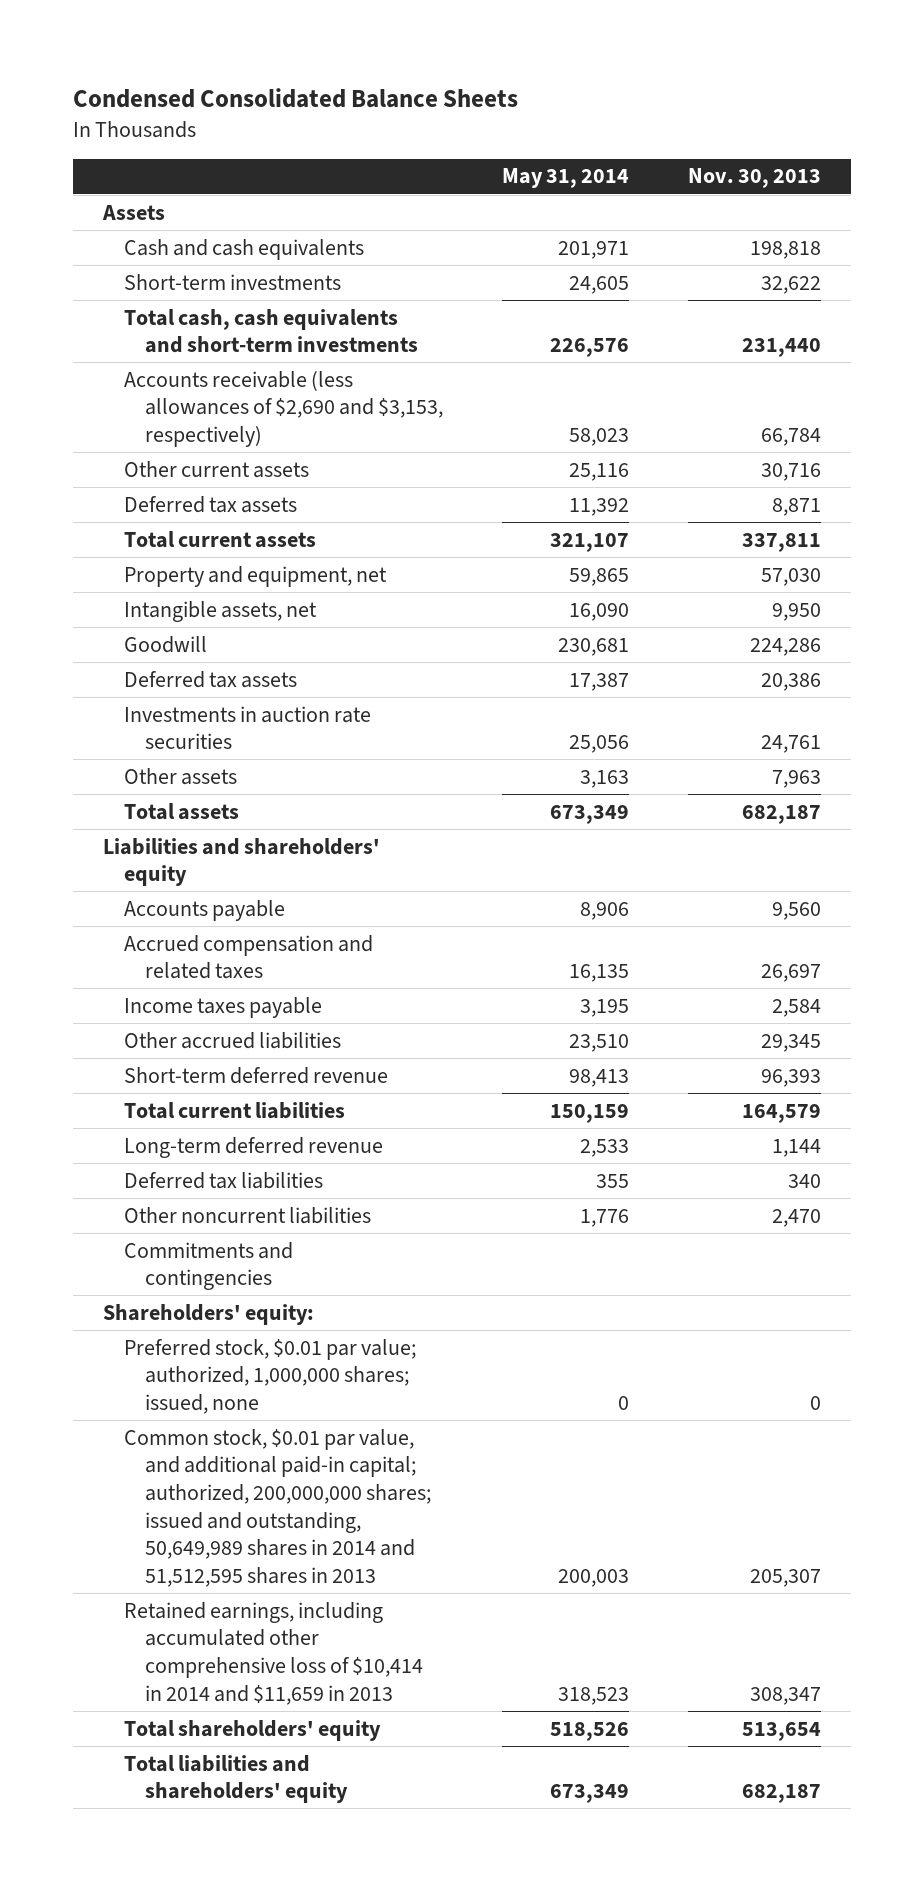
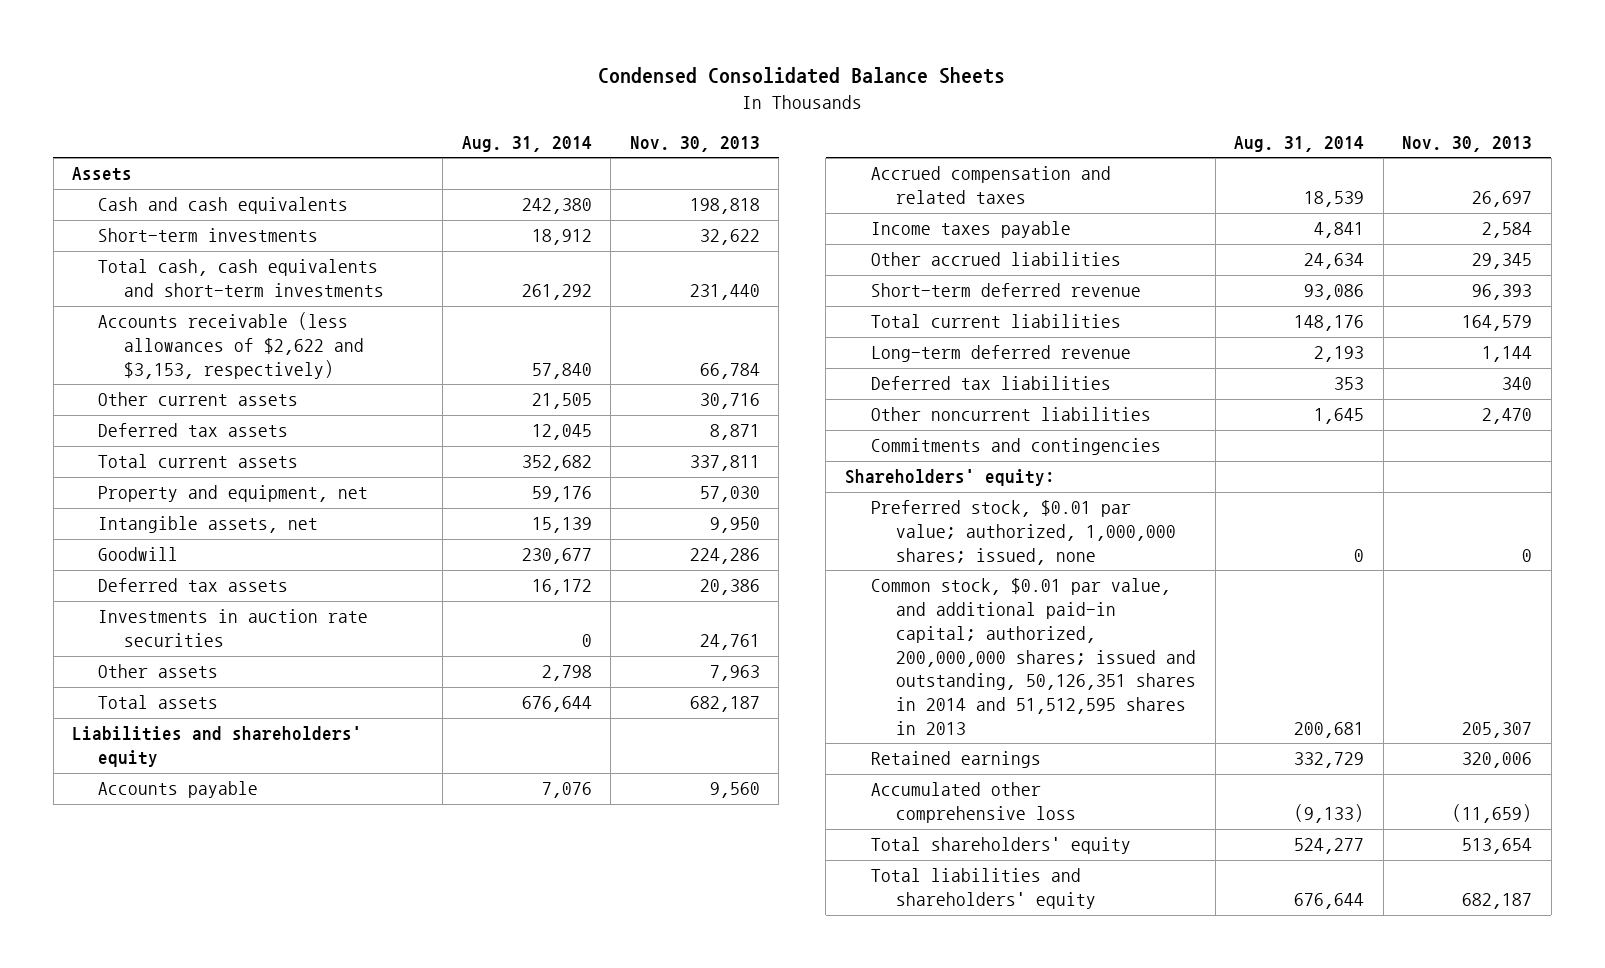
- | May 31, 2014 | Nov. 30, 2013
+ | Aug. 31, 2014 | Nov. 30, 2013
- Accounts receivable (less allowances of $2,690 and $3,153, respectively) | 58,023 | 66,784
+ Accounts receivable (less allowances of $2,622 and $3,153, respectively) | 57,840 | 66,784
- Common stock, $0.01 par value, and additional paid-in capital; authorized, 200,000,000 shares; issued and outstanding, 50,649,989 shares in 2014 and 51,512,595 shares in 2013 | 200,003 | 205,307
- Retained earnings, including accumulated other comprehensive loss of $10,414 in 2014 and $11,659 in 2013 | 318,523 | 308,347
+ Common stock, $0.01 par value, and additional paid-in capital; authorized, 200,000,000 shares; issued and outstanding, 50,126,351 shares in 2014 and 51,512,595 shares in 2013 | 200,681 | 205,307
+ Retained earnings | 332,729 | 320,006
+ Accumulated other comprehensive loss | (9,133) | (11,659)

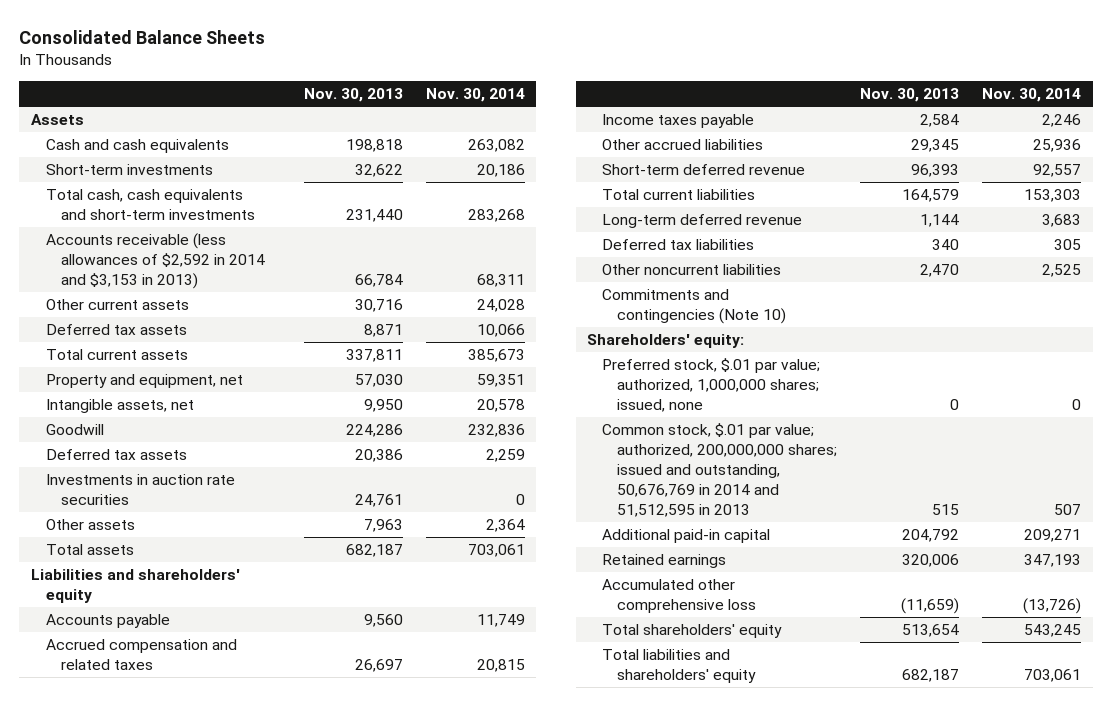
- Condensed Consolidated Balance Sheets
+ Consolidated Balance Sheets
- | Aug. 31, 2014 | Nov. 30, 2013
+ | Nov. 30, 2013 | Nov. 30, 2014
- Accounts receivable (less allowances of $2,622 and $3,153, respectively) | 57,840 | 66,784
+ Accounts receivable (less allowances of $2,592 in 2014 and $3,153 in 2013) | 66,784 | 68,311
- Commitments and contingencies
+ Commitments and contingencies (Note 10)
- Preferred stock, $0.01 par value; authorized, 1,000,000 shares; issued, none | 0 | 0
- Common stock, $0.01 par value, and additional paid-in capital; authorized, 200,000,000 shares; issued and outstanding, 50,126,351 shares in 2014 and 51,512,595 shares in 2013 | 200,681 | 205,307
+ Preferred stock, $.01 par value; authorized, 1,000,000 shares; issued, none | 0 | 0
+ Common stock, $.01 par value; authorized, 200,000,000 shares; issued and outstanding, 50,676,769 in 2014 and 51,512,595 in 2013 | 515 | 507
+ Additional paid-in capital | 204,792 | 209,271

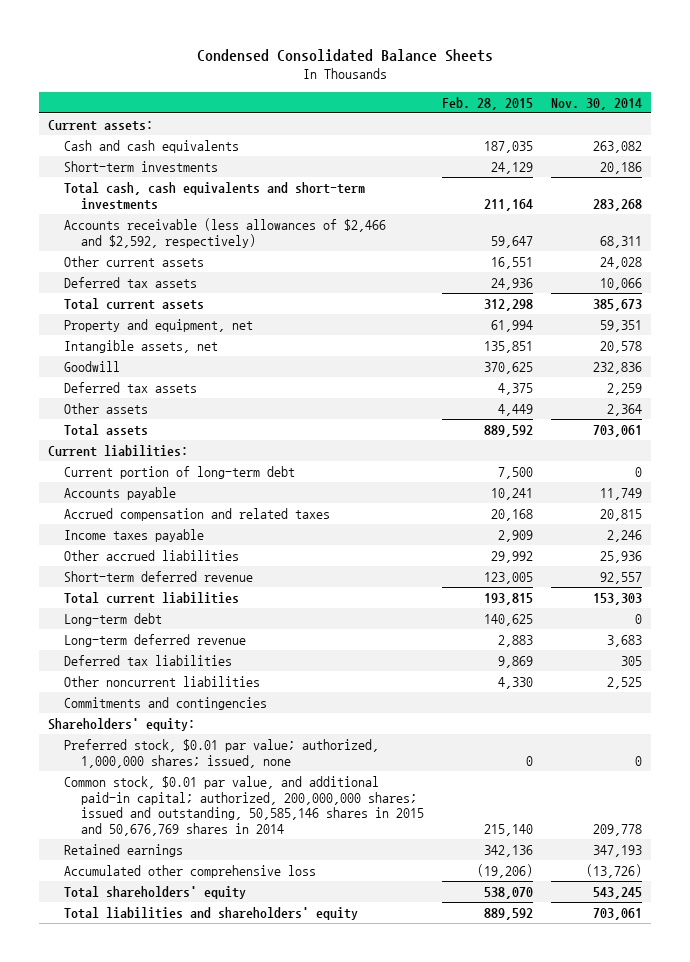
- Consolidated Balance Sheets
+ Condensed Consolidated Balance Sheets
- | Nov. 30, 2013 | Nov. 30, 2014
+ | Feb. 28, 2015 | Nov. 30, 2014
- Assets
+ Current assets:
- Accounts receivable (less allowances of $2,592 in 2014 and $3,153 in 2013) | 66,784 | 68,311
+ Accounts receivable (less allowances of $2,466 and $2,592, respectively) | 59,647 | 68,311
- Investments in auction rate securities | 24,761 | 0
- Liabilities and shareholders' equity
+ Current liabilities:
+ Current portion of long-term debt | 7,500 | 0
+ Long-term debt | 140,625 | 0
- Commitments and contingencies (Note 10)
+ Commitments and contingencies
- Preferred stock, $.01 par value; authorized, 1,000,000 shares; issued, none | 0 | 0
- Common stock, $.01 par value; authorized, 200,000,000 shares; issued and outstanding, 50,676,769 in 2014 and 51,512,595 in 2013 | 515 | 507
- Additional paid-in capital | 204,792 | 209,271
+ Preferred stock, $0.01 par value; authorized, 1,000,000 shares; issued, none | 0 | 0
+ Common stock, $0.01 par value, and additional paid-in capital; authorized, 200,000,000 shares; issued and outstanding, 50,585,146 shares in 2015 and 50,676,769 shares in 2014 | 215,140 | 209,778

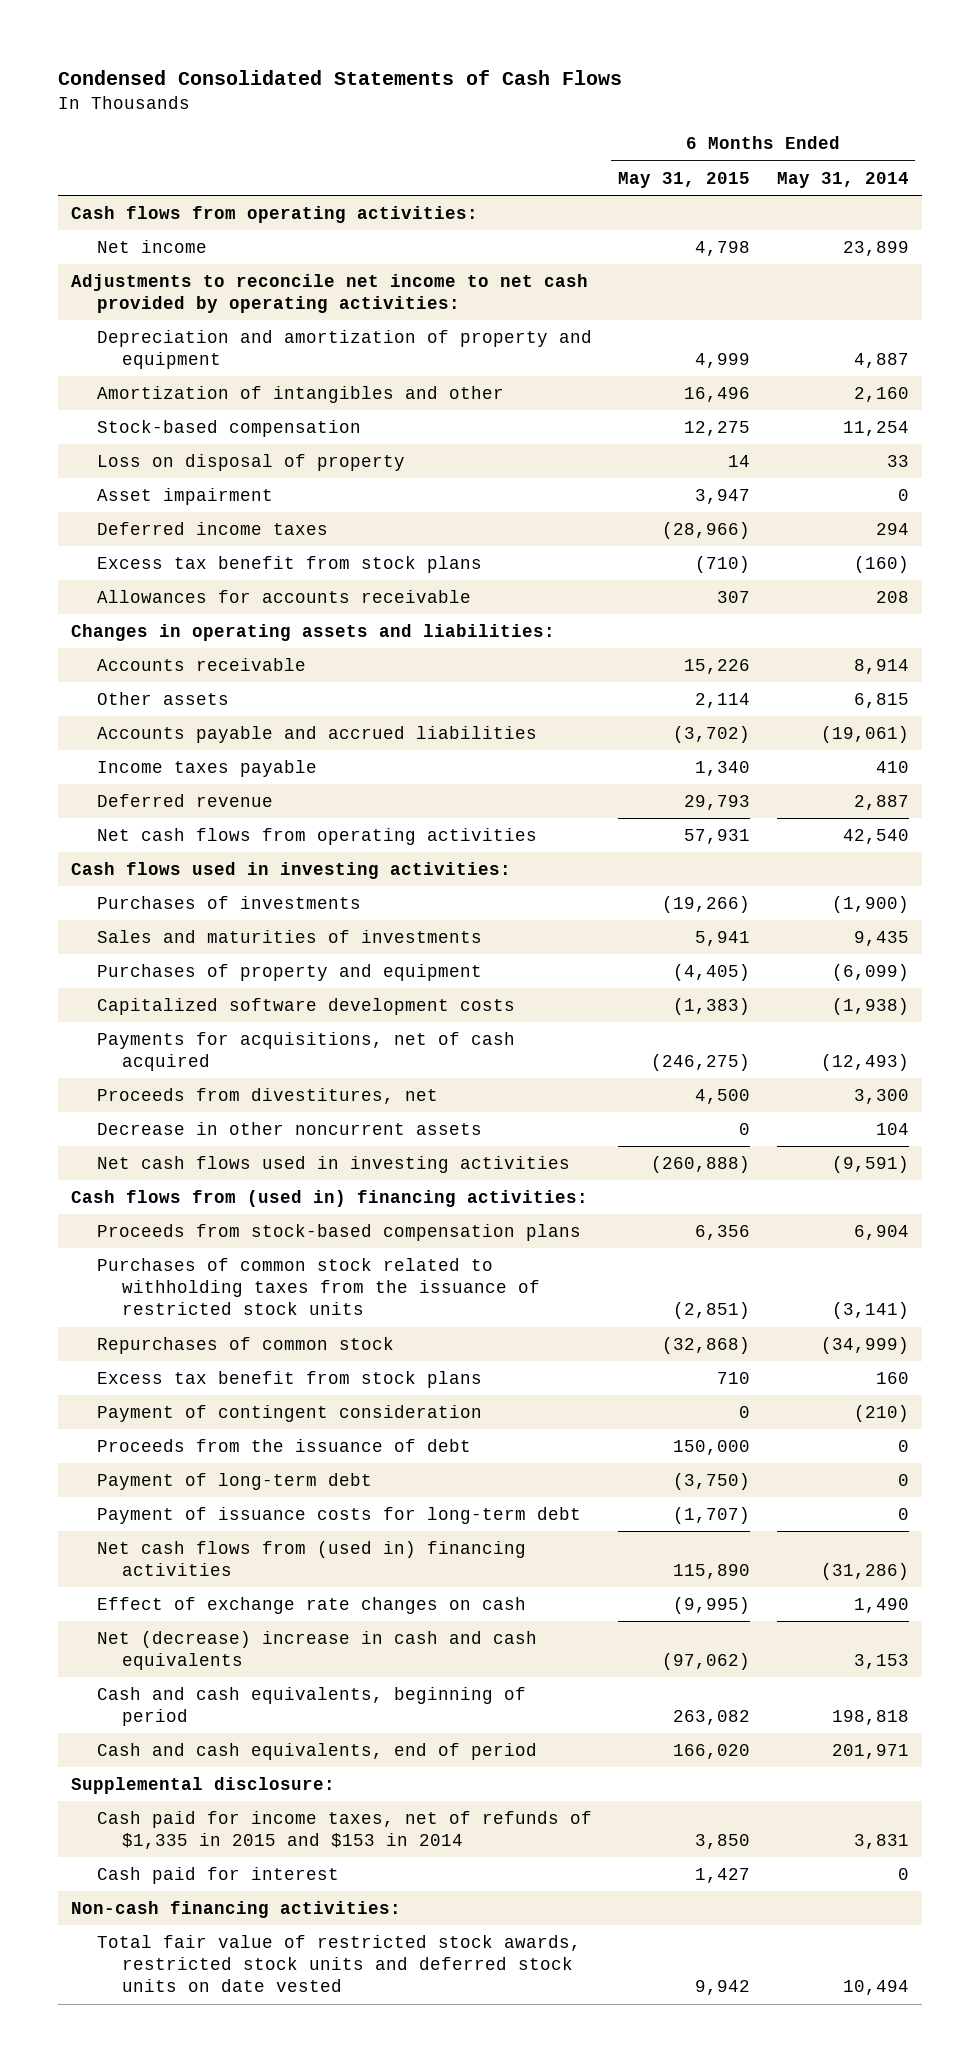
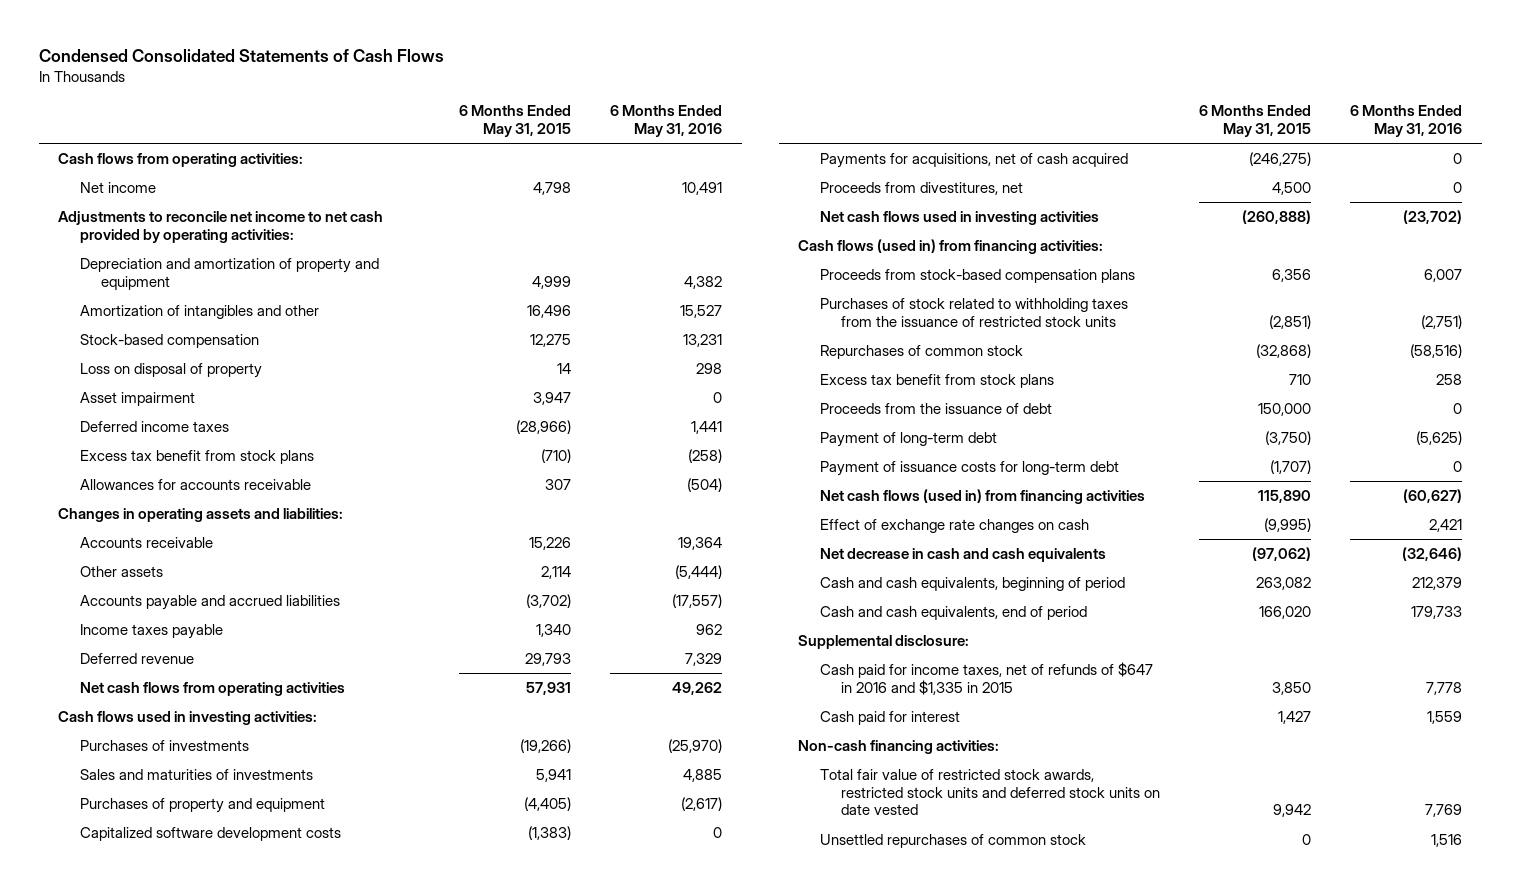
- | 6 Months Ended May 31, 2015 | 6 Months Ended May 31, 2014
+ | 6 Months Ended May 31, 2015 | 6 Months Ended May 31, 2016
- Decrease in other noncurrent assets | 0 | 104
- Cash flows from (used in) financing activities:
+ Cash flows (used in) from financing activities:
- Purchases of common stock related to withholding taxes from the issuance of restricted stock units | (2,851) | (3,141)
+ Purchases of stock related to withholding taxes from the issuance of restricted stock units | (2,851) | (2,751)
- Payment of contingent consideration | 0 | (210)
- Net cash flows from (used in) financing activities | 115,890 | (31,286)
+ Net cash flows (used in) from financing activities | 115,890 | (60,627)
- Net (decrease) increase in cash and cash equivalents | (97,062) | 3,153
+ Net decrease in cash and cash equivalents | (97,062) | (32,646)
- Cash paid for income taxes, net of refunds of $1,335 in 2015 and $153 in 2014 | 3,850 | 3,831
+ Cash paid for income taxes, net of refunds of $647 in 2016 and $1,335 in 2015 | 3,850 | 7,778
+ Unsettled repurchases of common stock | 0 | 1,516

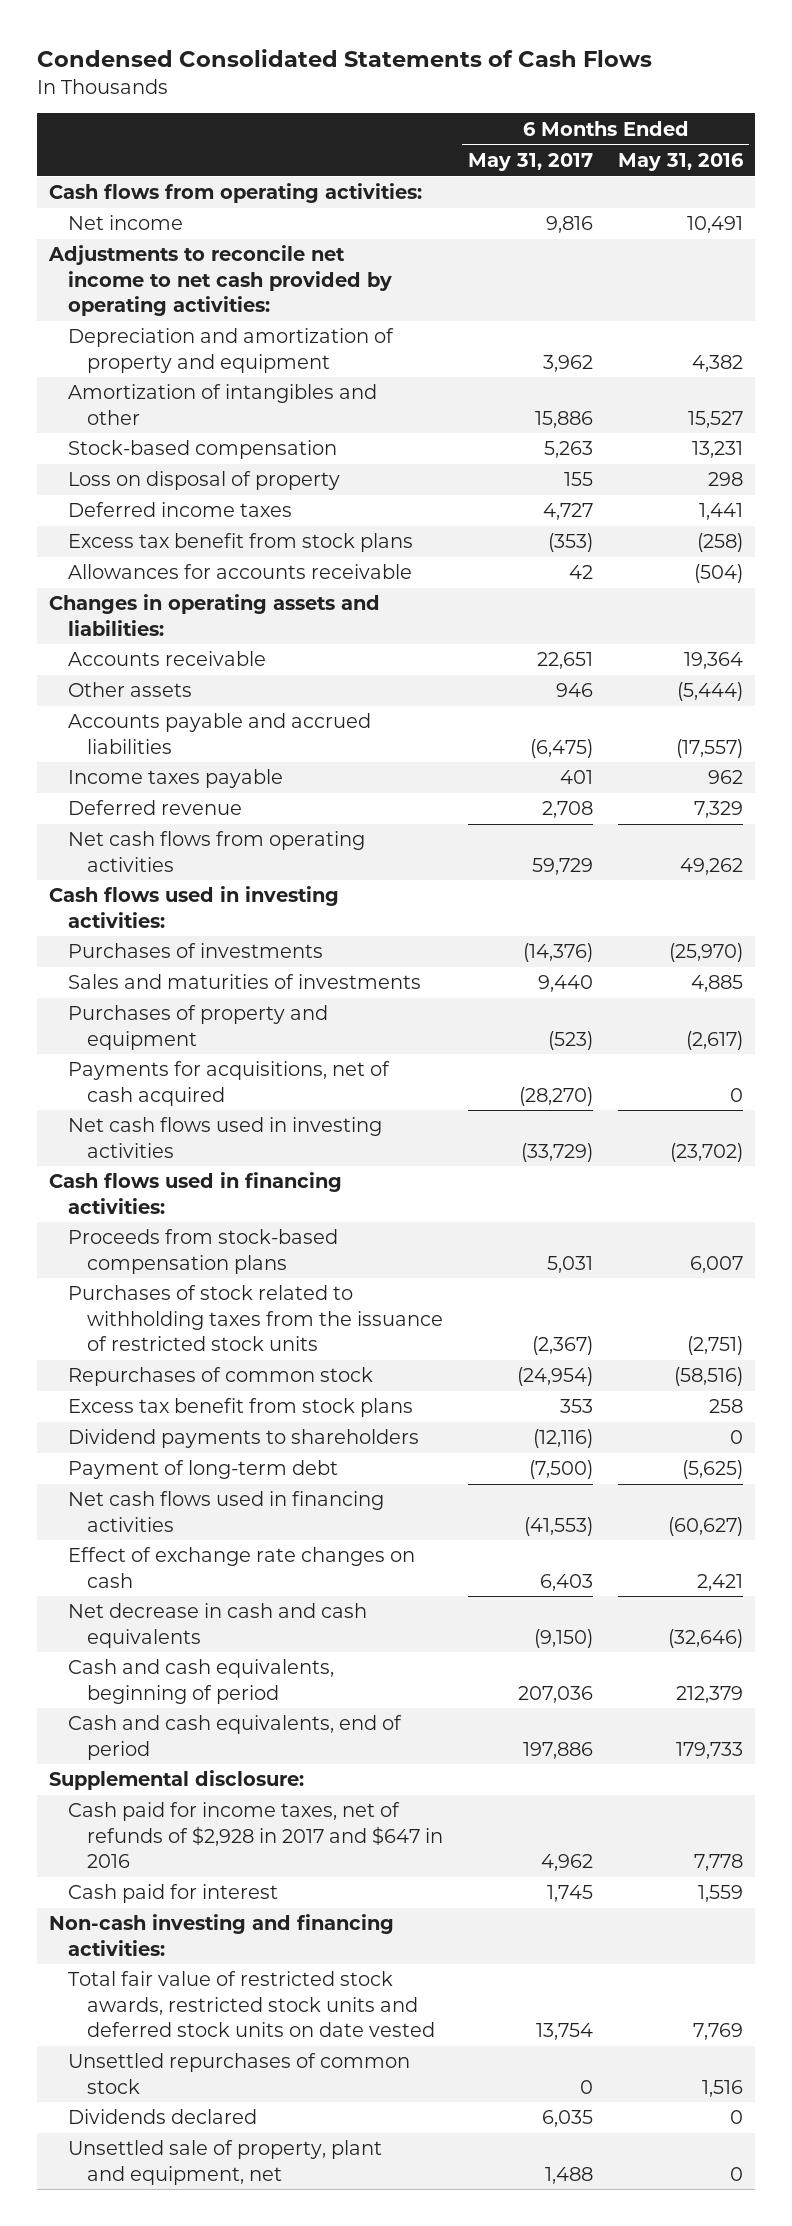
- | 6 Months Ended May 31, 2015 | 6 Months Ended May 31, 2016
+ | 6 Months Ended May 31, 2017 | 6 Months Ended May 31, 2016
- Asset impairment | 3,947 | 0
- Capitalized software development costs | (1,383) | 0
- Proceeds from divestitures, net | 4,500 | 0
- Cash flows (used in) from financing activities:
+ Cash flows used in financing activities:
- Proceeds from the issuance of debt | 150,000 | 0
+ Dividend payments to shareholders | (12,116) | 0
- Payment of issuance costs for long-term debt | (1,707) | 0
- Net cash flows (used in) from financing activities | 115,890 | (60,627)
+ Net cash flows used in financing activities | (41,553) | (60,627)
- Cash paid for income taxes, net of refunds of $647 in 2016 and $1,335 in 2015 | 3,850 | 7,778
+ Cash paid for income taxes, net of refunds of $2,928 in 2017 and $647 in 2016 | 4,962 | 7,778
- Non-cash financing activities:
+ Non-cash investing and financing activities:
+ Dividends declared | 6,035 | 0
+ Unsettled sale of property, plant and equipment, net | 1,488 | 0

